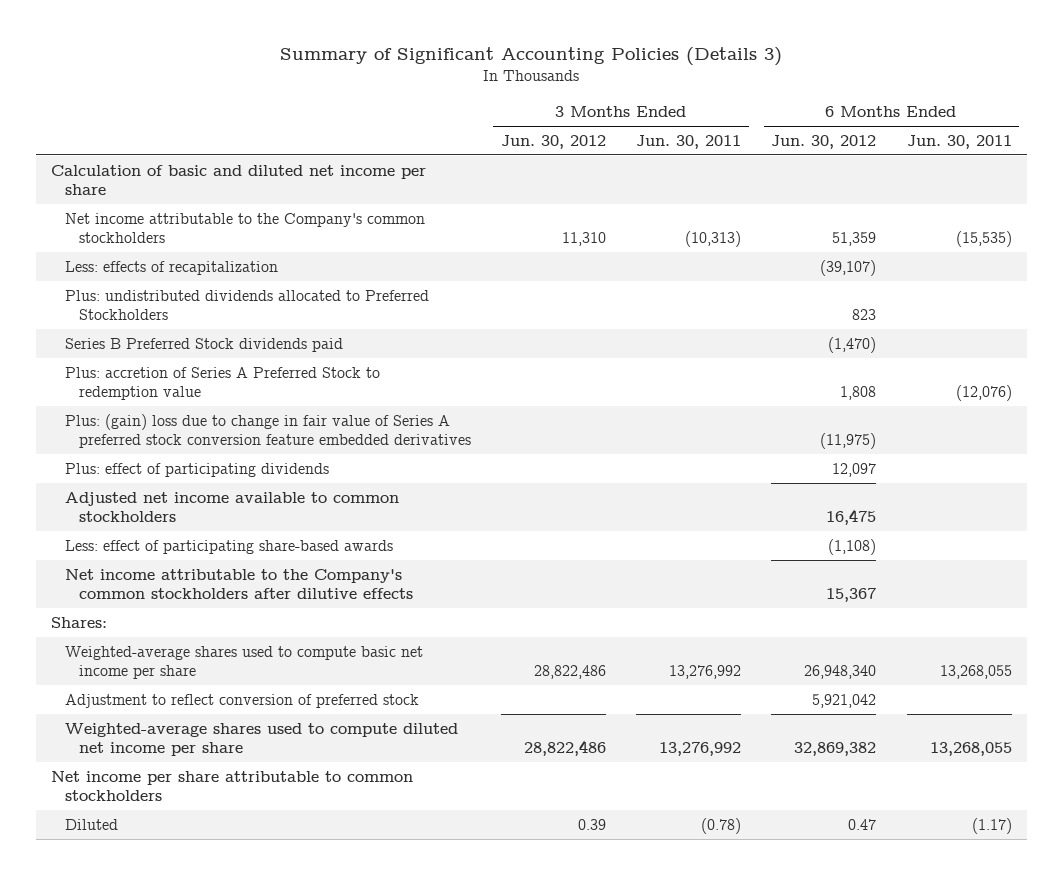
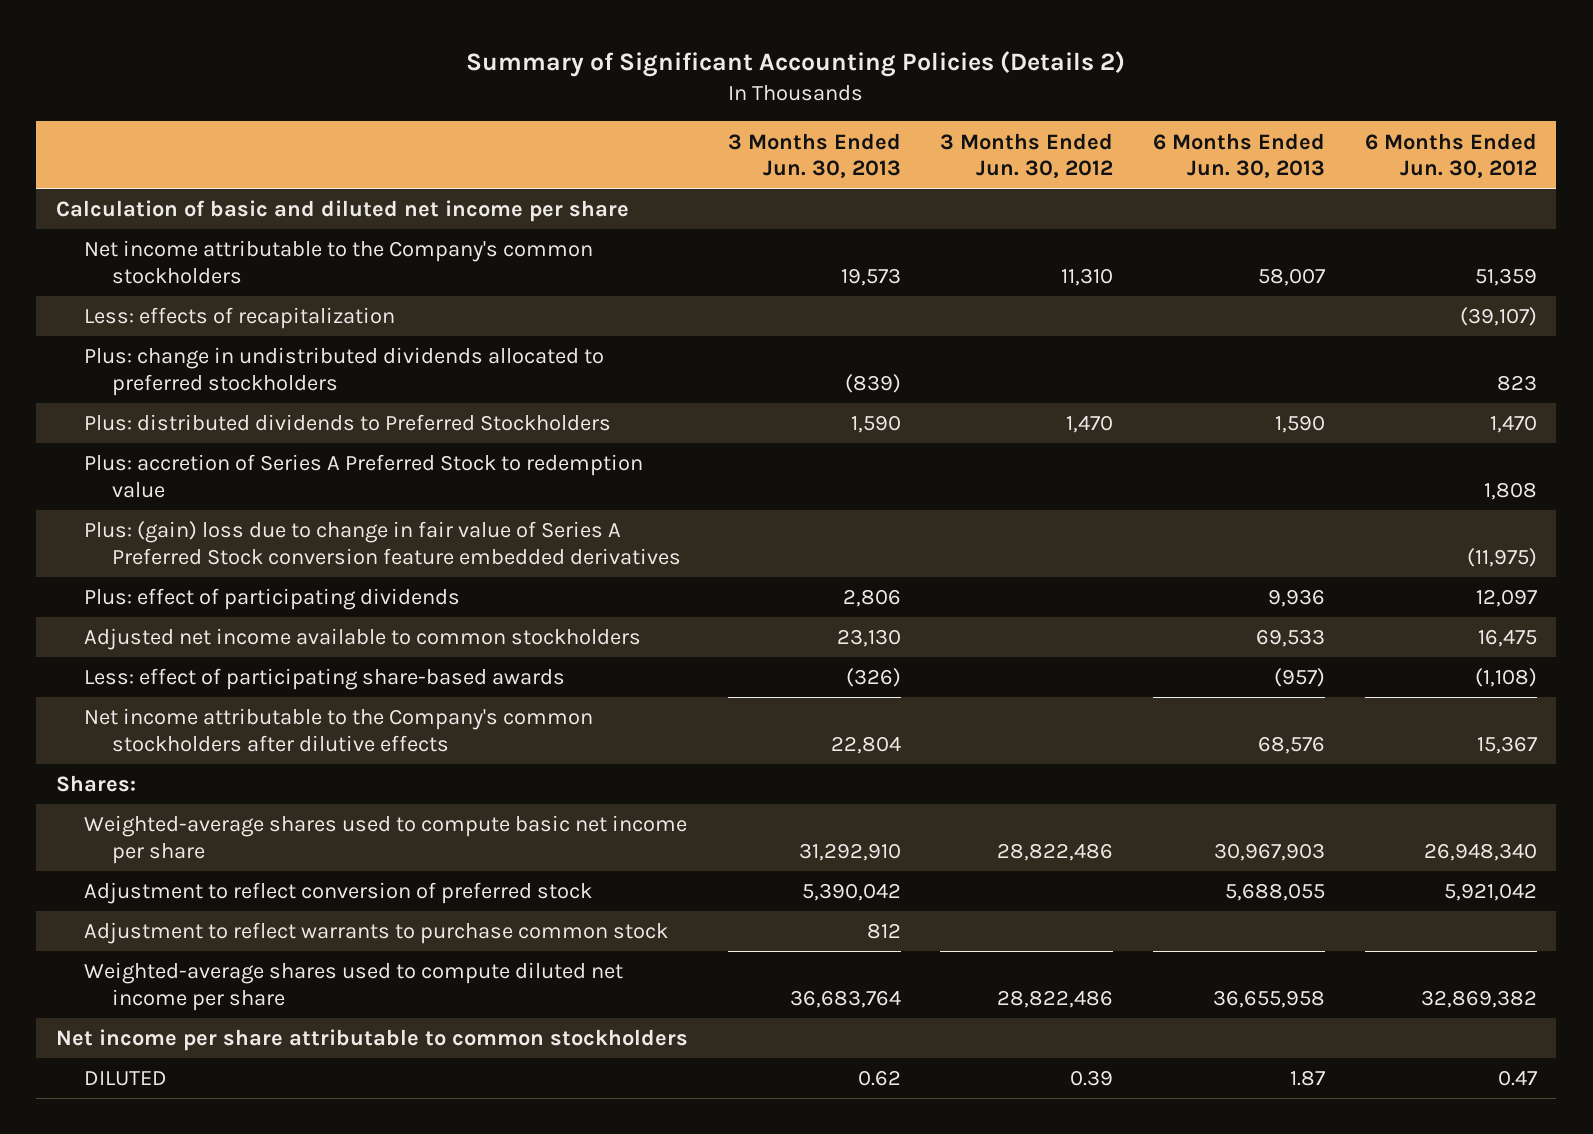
- Summary of Significant Accounting Policies (Details 3)
+ Summary of Significant Accounting Policies (Details 2)
- | 3 Months Ended Jun. 30, 2012 | 3 Months Ended Jun. 30, 2011 | 6 Months Ended Jun. 30, 2012 | 6 Months Ended Jun. 30, 2011
+ | 3 Months Ended Jun. 30, 2013 | 3 Months Ended Jun. 30, 2012 | 6 Months Ended Jun. 30, 2013 | 6 Months Ended Jun. 30, 2012
- Plus: undistributed dividends allocated to Preferred Stockholders | | | 823 |
- Series B Preferred Stock dividends paid | | | (1,470) |
+ Plus: change in undistributed dividends allocated to preferred stockholders | (839) | | | 823
+ Plus: distributed dividends to Preferred Stockholders | 1,590 | 1,470 | 1,590 | 1,470
- Plus: (gain) loss due to change in fair value of Series A preferred stock conversion feature embedded derivatives | | | (11,975) |
+ Plus: (gain) loss due to change in fair value of Series A Preferred Stock conversion feature embedded derivatives | | | | (11,975)
+ Adjustment to reflect warrants to purchase common stock | 812 | | |
- Diluted | 0.39 | (0.78) | 0.47 | (1.17)
+ DILUTED | 0.62 | 0.39 | 1.87 | 0.47

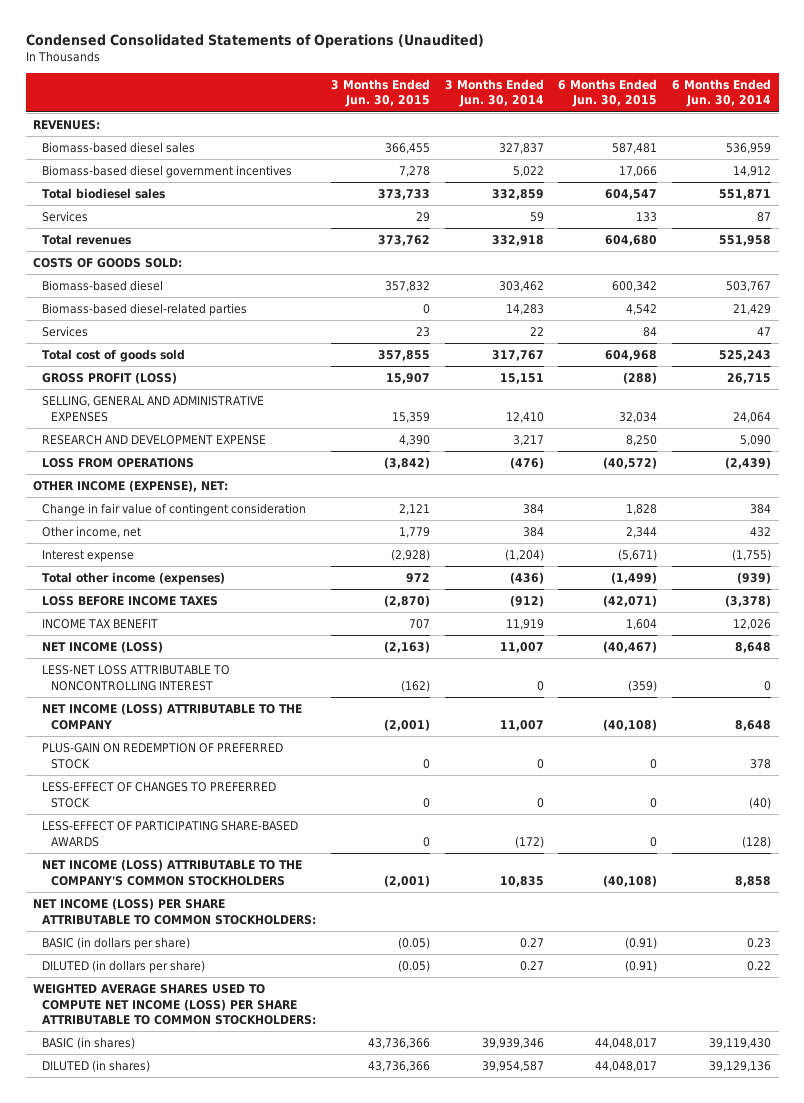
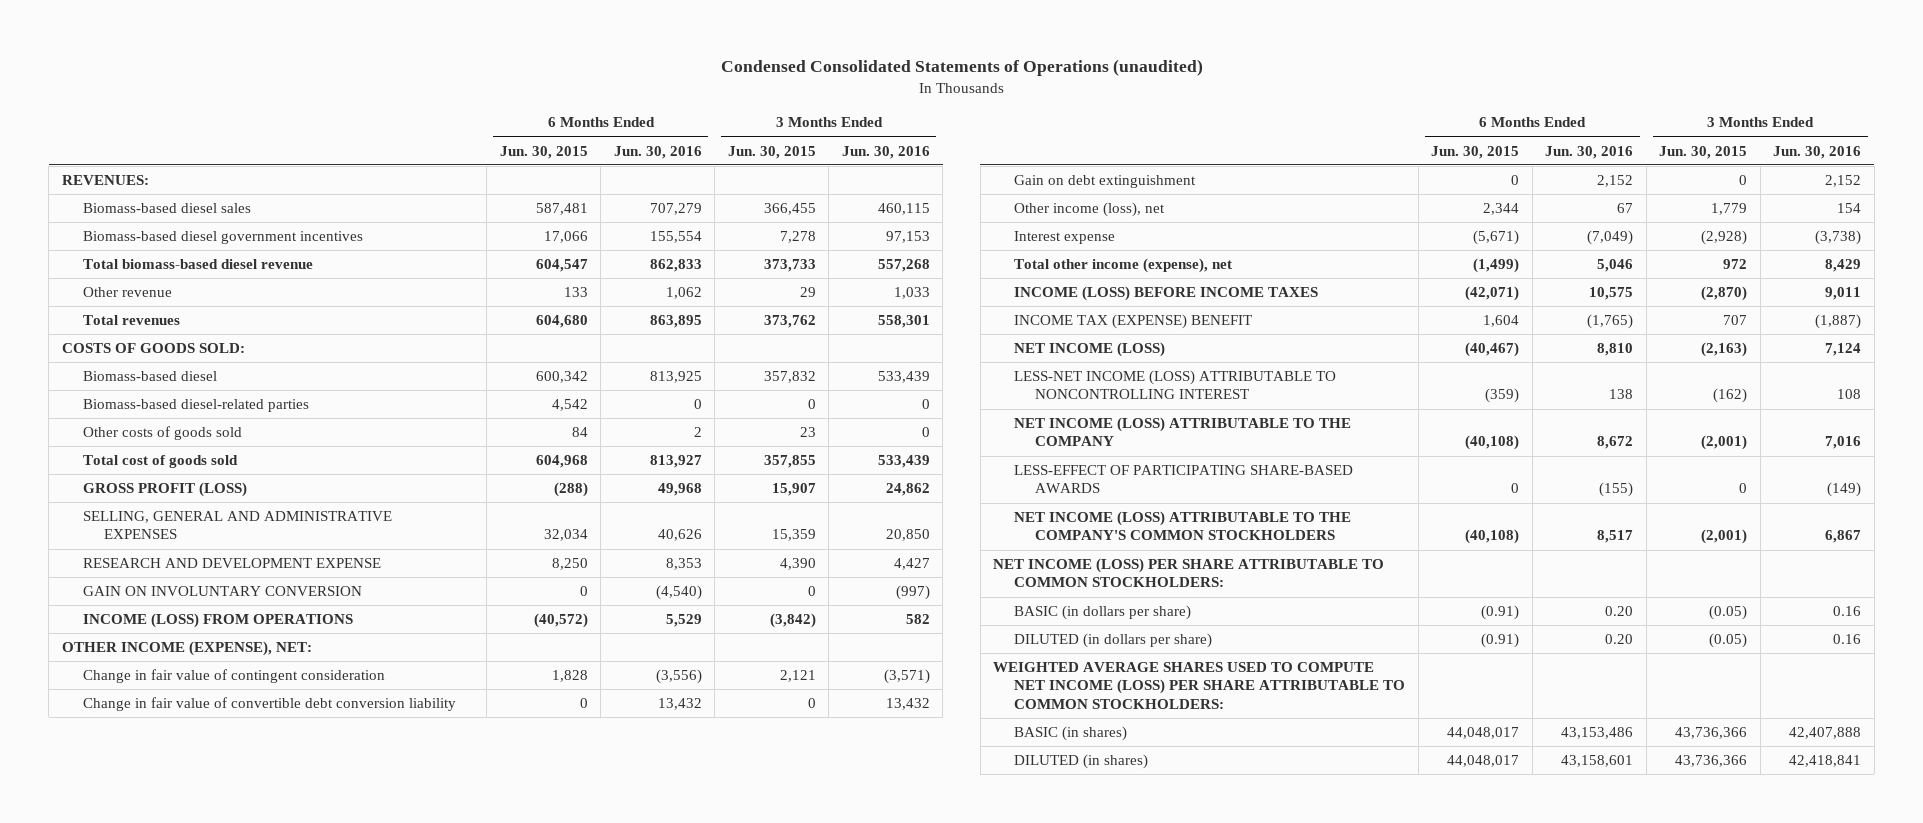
- Condensed Consolidated Statements of Operations (Unaudited)
+ Condensed Consolidated Statements of Operations (unaudited)
- | 3 Months Ended Jun. 30, 2015 | 3 Months Ended Jun. 30, 2014 | 6 Months Ended Jun. 30, 2015 | 6 Months Ended Jun. 30, 2014
+ | 6 Months Ended Jun. 30, 2015 | 6 Months Ended Jun. 30, 2016 | 3 Months Ended Jun. 30, 2015 | 3 Months Ended Jun. 30, 2016
- Total biodiesel sales | 373,733 | 332,859 | 604,547 | 551,871
- Services | 29 | 59 | 133 | 87
+ Total biomass-based diesel revenue | 604,547 | 862,833 | 373,733 | 557,268
+ Other revenue | 133 | 1,062 | 29 | 1,033
- Services | 23 | 22 | 84 | 47
+ Other costs of goods sold | 84 | 2 | 23 | 0
- LOSS FROM OPERATIONS | (3,842) | (476) | (40,572) | (2,439)
+ GAIN ON INVOLUNTARY CONVERSION | 0 | (4,540) | 0 | (997)
+ INCOME (LOSS) FROM OPERATIONS | (40,572) | 5,529 | (3,842) | 582
- Other income, net | 1,779 | 384 | 2,344 | 432
+ Change in fair value of convertible debt conversion liability | 0 | 13,432 | 0 | 13,432
+ Gain on debt extinguishment | 0 | 2,152 | 0 | 2,152
+ Other income (loss), net | 2,344 | 67 | 1,779 | 154
- Total other income (expenses) | 972 | (436) | (1,499) | (939)
- LOSS BEFORE INCOME TAXES | (2,870) | (912) | (42,071) | (3,378)
- INCOME TAX BENEFIT | 707 | 11,919 | 1,604 | 12,026
+ Total other income (expense), net | (1,499) | 5,046 | 972 | 8,429
+ INCOME (LOSS) BEFORE INCOME TAXES | (42,071) | 10,575 | (2,870) | 9,011
+ INCOME TAX (EXPENSE) BENEFIT | 1,604 | (1,765) | 707 | (1,887)
- LESS-NET LOSS ATTRIBUTABLE TO NONCONTROLLING INTEREST | (162) | 0 | (359) | 0
+ LESS-NET INCOME (LOSS) ATTRIBUTABLE TO NONCONTROLLING INTEREST | (359) | 138 | (162) | 108
- PLUS-GAIN ON REDEMPTION OF PREFERRED STOCK | 0 | 0 | 0 | 378
- LESS-EFFECT OF CHANGES TO PREFERRED STOCK | 0 | 0 | 0 | (40)

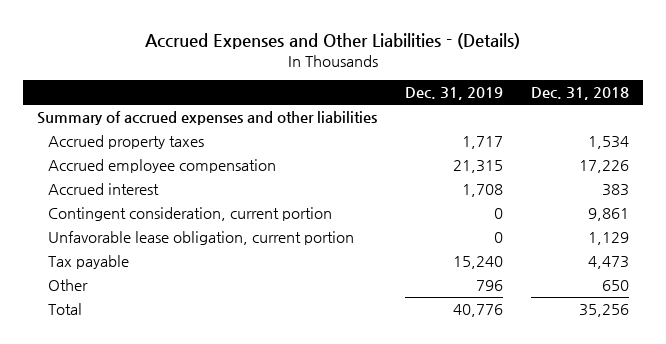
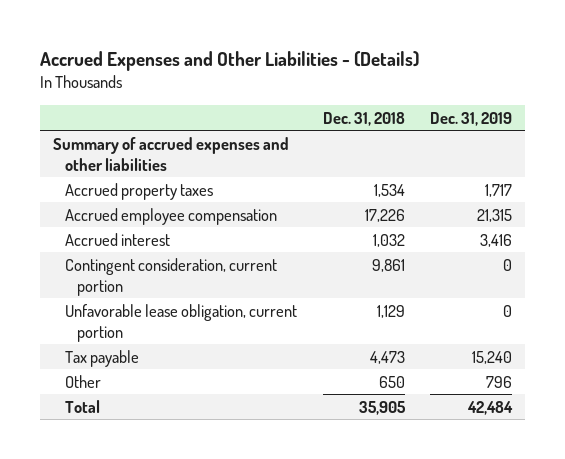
- | Dec. 31, 2019 | Dec. 31, 2018
+ | Dec. 31, 2018 | Dec. 31, 2019
- Accrued interest | 1,708 | 383
+ Accrued interest | 1,032 | 3,416
- Total | 40,776 | 35,256
+ Total | 35,905 | 42,484

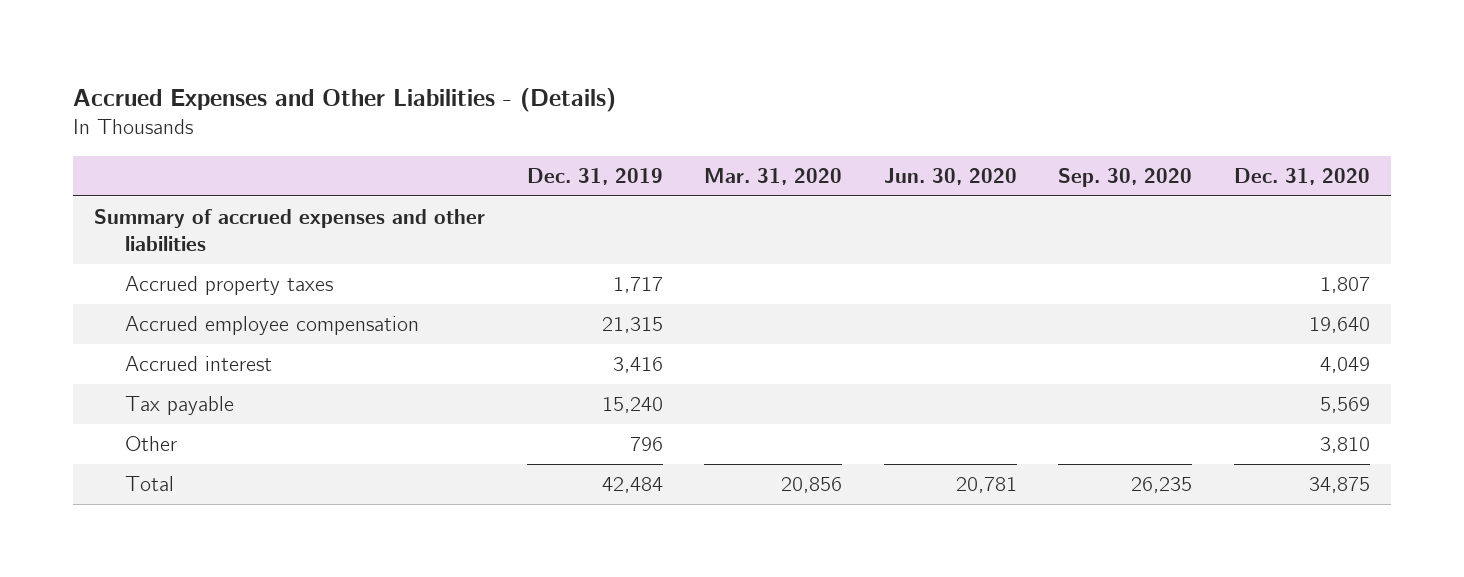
- | Dec. 31, 2018 | Dec. 31, 2019
+ | Dec. 31, 2019 | Mar. 31, 2020 | Jun. 30, 2020 | Sep. 30, 2020 | Dec. 31, 2020
- Contingent consideration, current portion | 9,861 | 0
- Unfavorable lease obligation, current portion | 1,129 | 0

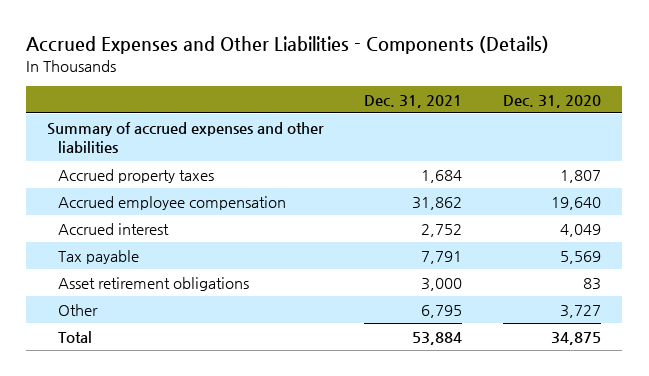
- Accrued Expenses and Other Liabilities - (Details)
+ Accrued Expenses and Other Liabilities - Components (Details)
- | Dec. 31, 2019 | Mar. 31, 2020 | Jun. 30, 2020 | Sep. 30, 2020 | Dec. 31, 2020
+ | Dec. 31, 2021 | Dec. 31, 2020
- Other | 796 | | | | 3,810
+ Asset retirement obligations | 3,000 | 83
+ Other | 6,795 | 3,727

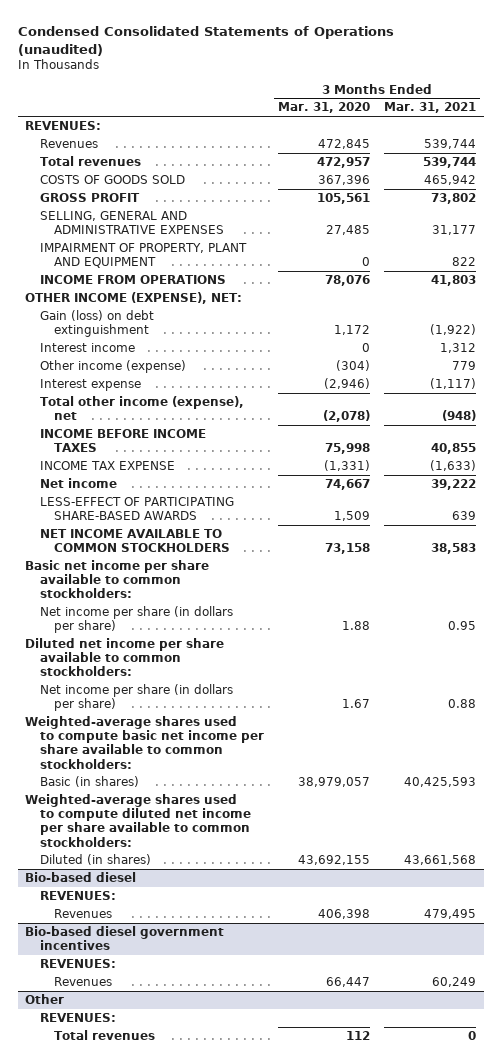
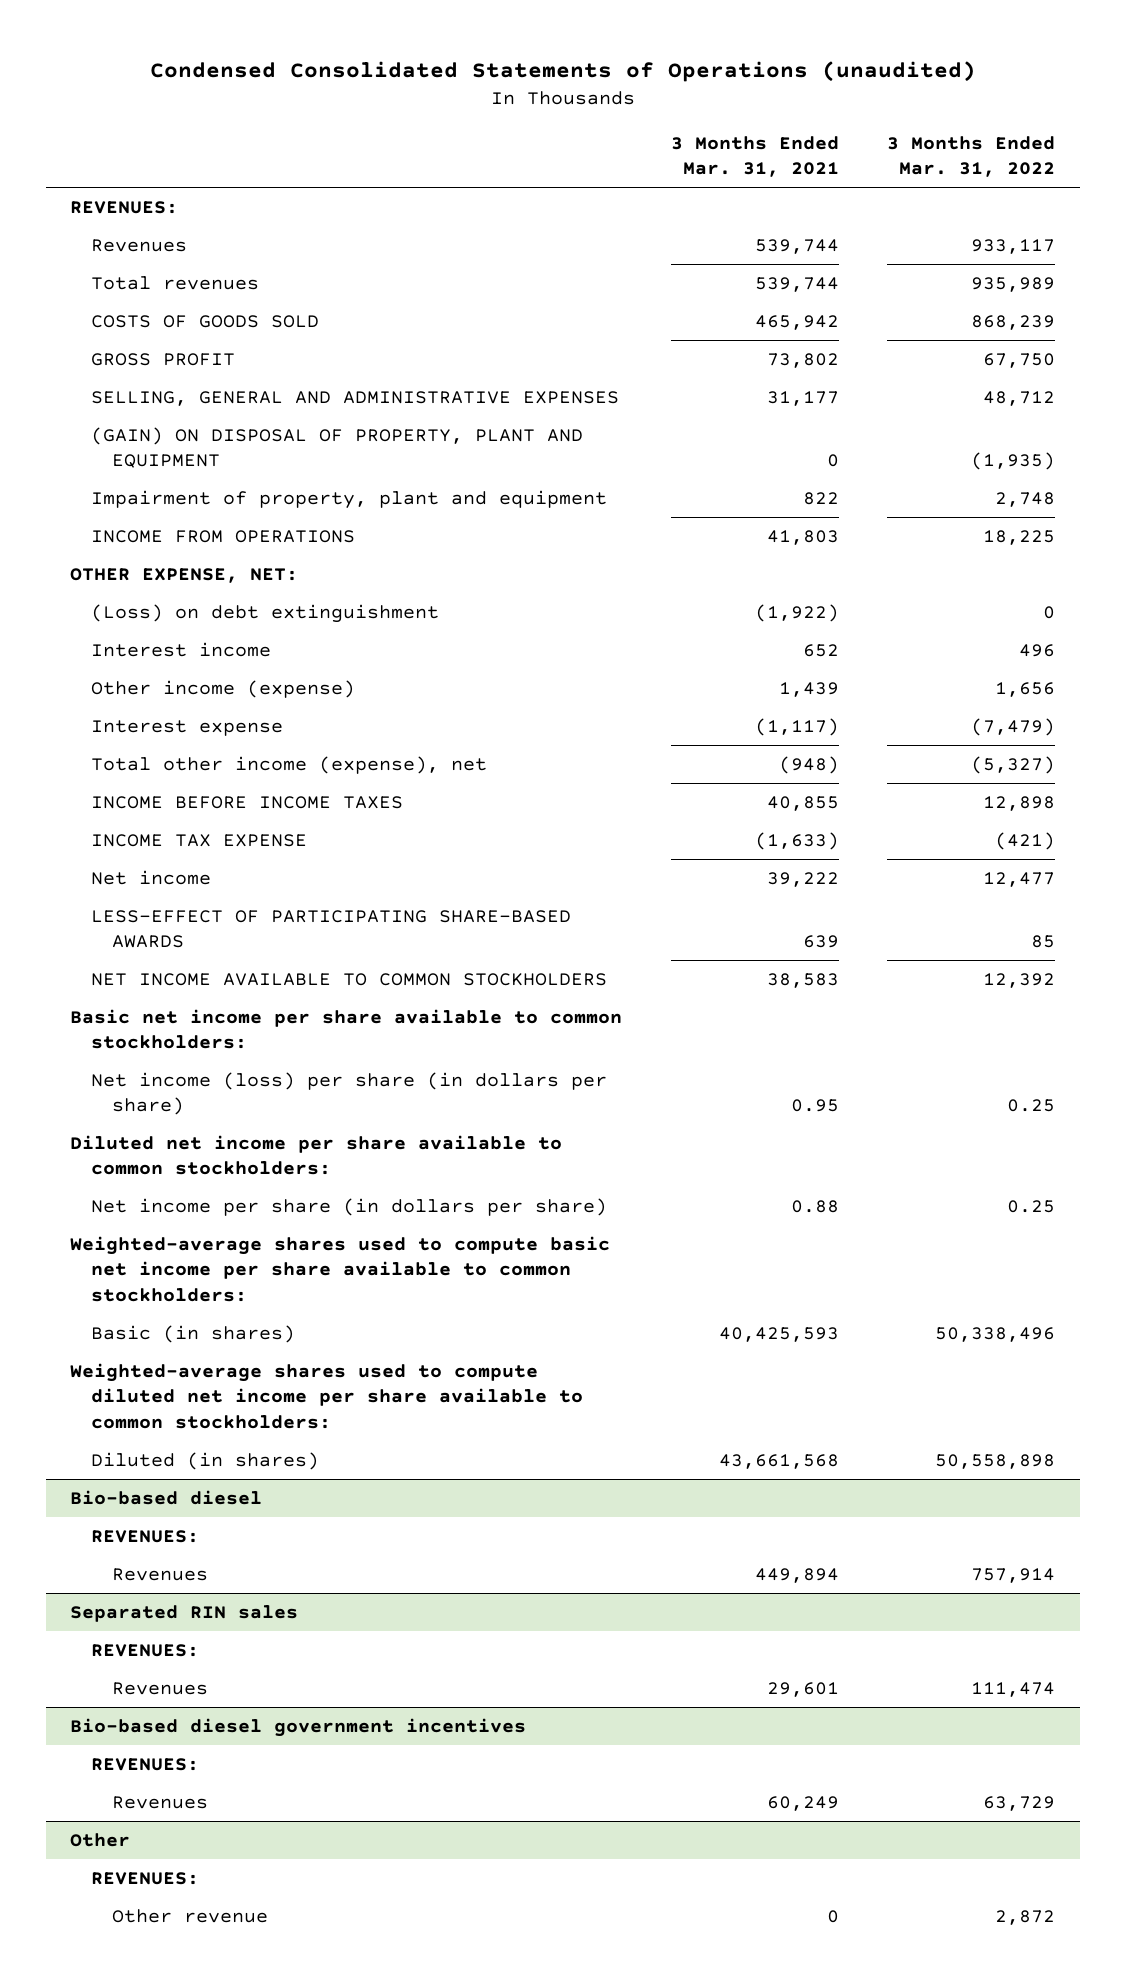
- | 3 Months Ended Mar. 31, 2020 | 3 Months Ended Mar. 31, 2021
+ | 3 Months Ended Mar. 31, 2021 | 3 Months Ended Mar. 31, 2022
- IMPAIRMENT OF PROPERTY, PLANT AND EQUIPMENT | 0 | 822
+ (GAIN) ON DISPOSAL OF PROPERTY, PLANT AND EQUIPMENT | 0 | (1,935)
+ Impairment of property, plant and equipment | 822 | 2,748
- OTHER INCOME (EXPENSE), NET:
- Gain (loss) on debt extinguishment | 1,172 | (1,922)
- Interest income | 0 | 1,312
- Other income (expense) | (304) | 779
+ OTHER EXPENSE, NET:
+ (Loss) on debt extinguishment | (1,922) | 0
+ Interest income | 652 | 496
+ Other income (expense) | 1,439 | 1,656
- Net income per share (in dollars per share) | 1.88 | 0.95
+ Net income (loss) per share (in dollars per share) | 0.95 | 0.25
@ Bio-based diesel
- Revenues | 406,398 | 479,495
+ Revenues | 449,894 | 757,914
+ Separated RIN sales
+ REVENUES:
+ Revenues | 29,601 | 111,474
@ Other
- Total revenues | 112 | 0
+ Other revenue | 0 | 2,872

